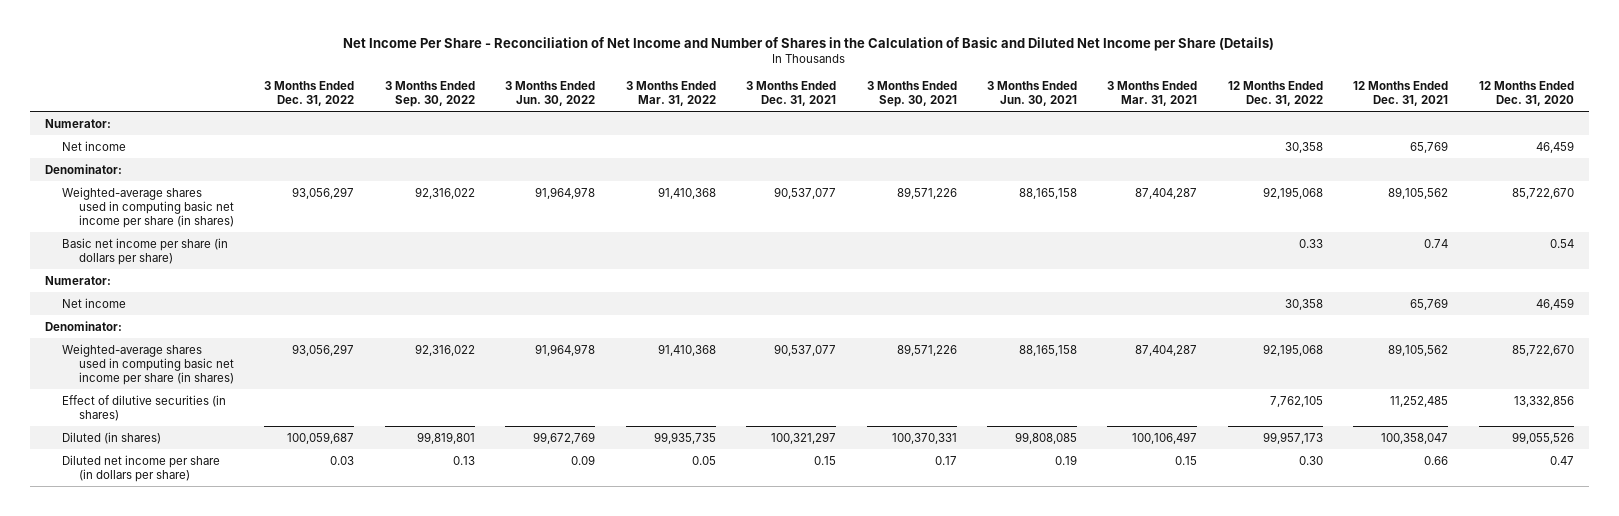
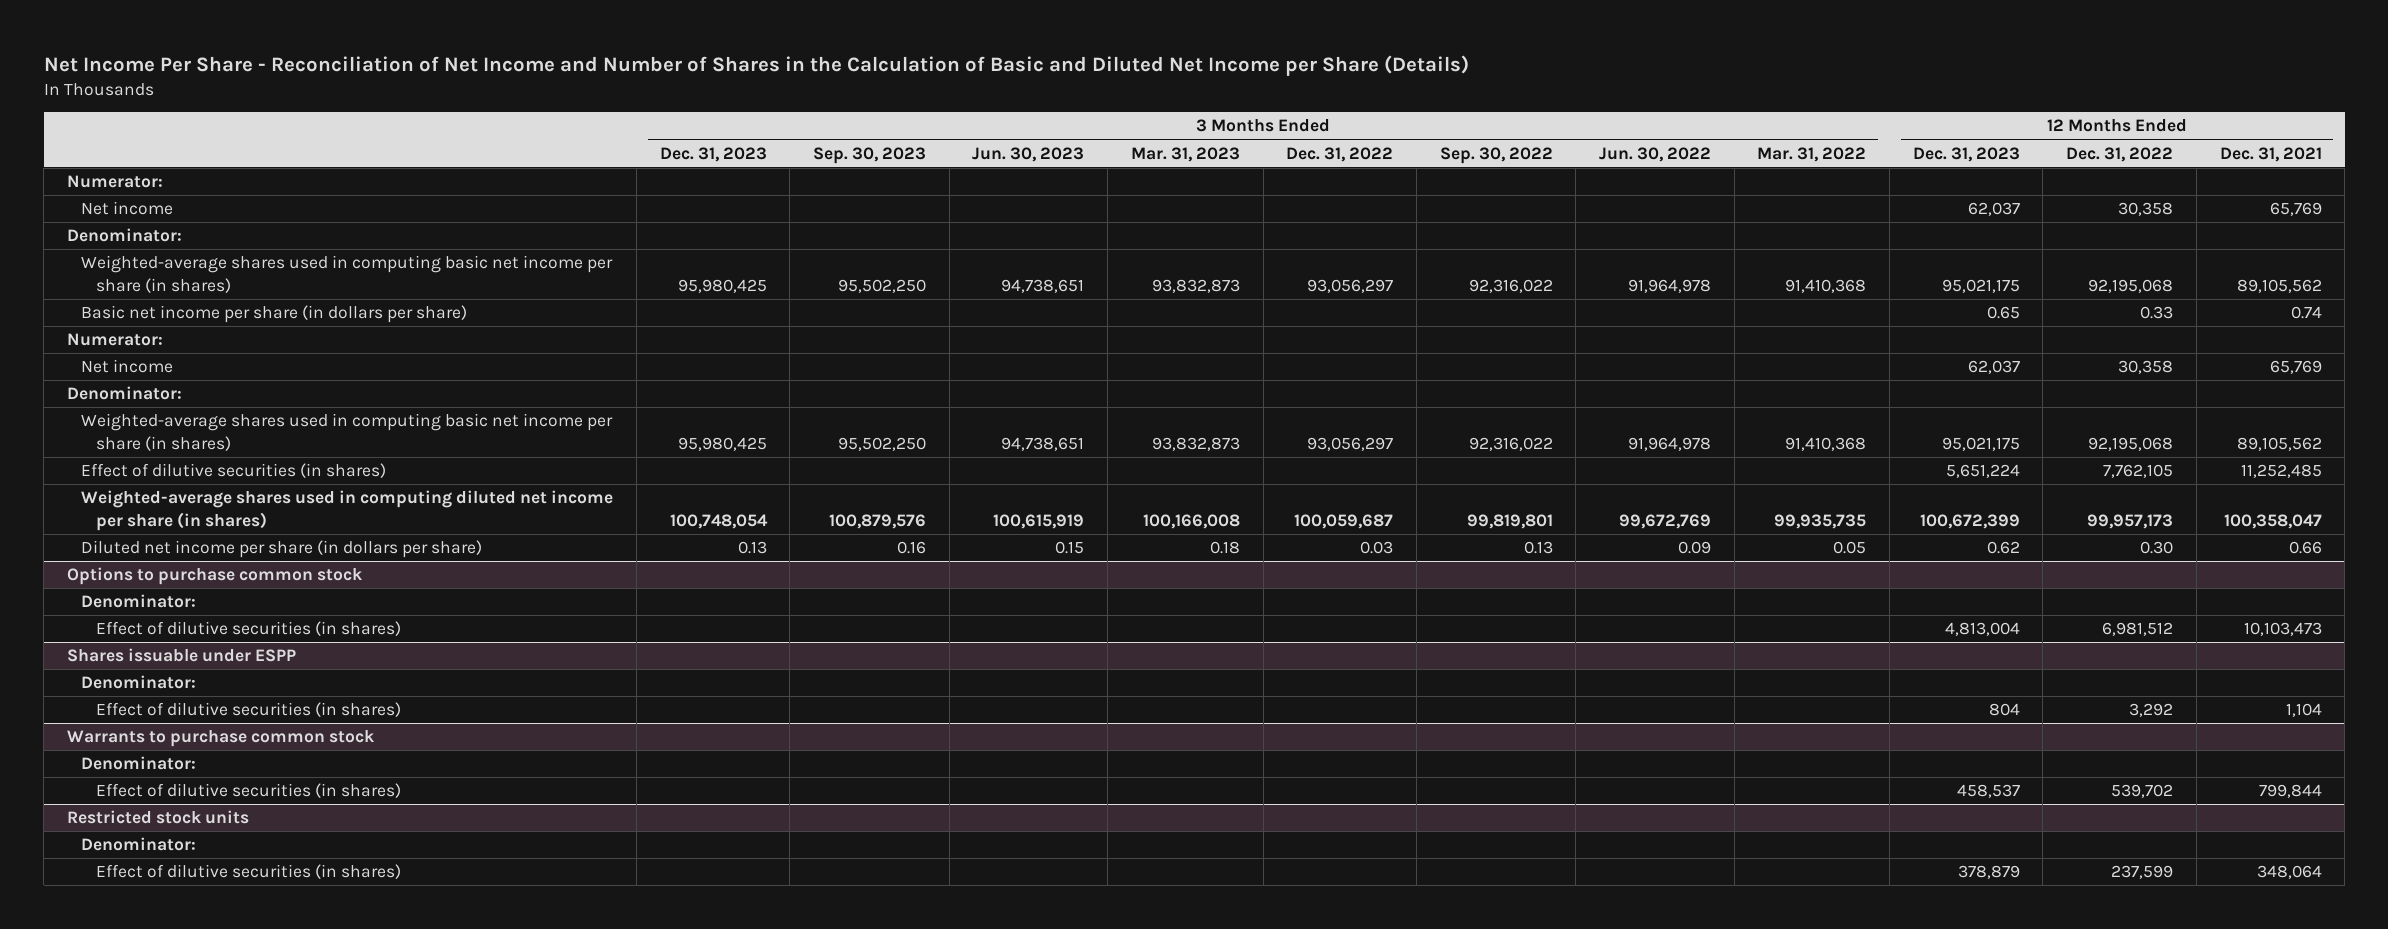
- | 3 Months Ended Dec. 31, 2022 | 3 Months Ended Sep. 30, 2022 | 3 Months Ended Jun. 30, 2022 | 3 Months Ended Mar. 31, 2022 | 3 Months Ended Dec. 31, 2021 | 3 Months Ended Sep. 30, 2021 | 3 Months Ended Jun. 30, 2021 | 3 Months Ended Mar. 31, 2021 | 12 Months Ended Dec. 31, 2022 | 12 Months Ended Dec. 31, 2021 | 12 Months Ended Dec. 31, 2020
+ | 3 Months Ended Dec. 31, 2023 | 3 Months Ended Sep. 30, 2023 | 3 Months Ended Jun. 30, 2023 | 3 Months Ended Mar. 31, 2023 | 3 Months Ended Dec. 31, 2022 | 3 Months Ended Sep. 30, 2022 | 3 Months Ended Jun. 30, 2022 | 3 Months Ended Mar. 31, 2022 | 12 Months Ended Dec. 31, 2023 | 12 Months Ended Dec. 31, 2022 | 12 Months Ended Dec. 31, 2021
- Diluted (in shares) | 100,059,687 | 99,819,801 | 99,672,769 | 99,935,735 | 100,321,297 | 100,370,331 | 99,808,085 | 100,106,497 | 99,957,173 | 100,358,047 | 99,055,526
+ Weighted-average shares used in computing diluted net income per share (in shares) | 100,748,054 | 100,879,576 | 100,615,919 | 100,166,008 | 100,059,687 | 99,819,801 | 99,672,769 | 99,935,735 | 100,672,399 | 99,957,173 | 100,358,047
+ Options to purchase common stock
+ Denominator:
+ Effect of dilutive securities (in shares) | | | | | | | | | 4,813,004 | 6,981,512 | 10,103,473
+ Shares issuable under ESPP
+ Denominator:
+ Effect of dilutive securities (in shares) | | | | | | | | | 804 | 3,292 | 1,104
+ Warrants to purchase common stock
+ Denominator:
+ Effect of dilutive securities (in shares) | | | | | | | | | 458,537 | 539,702 | 799,844
+ Restricted stock units
+ Denominator:
+ Effect of dilutive securities (in shares) | | | | | | | | | 378,879 | 237,599 | 348,064

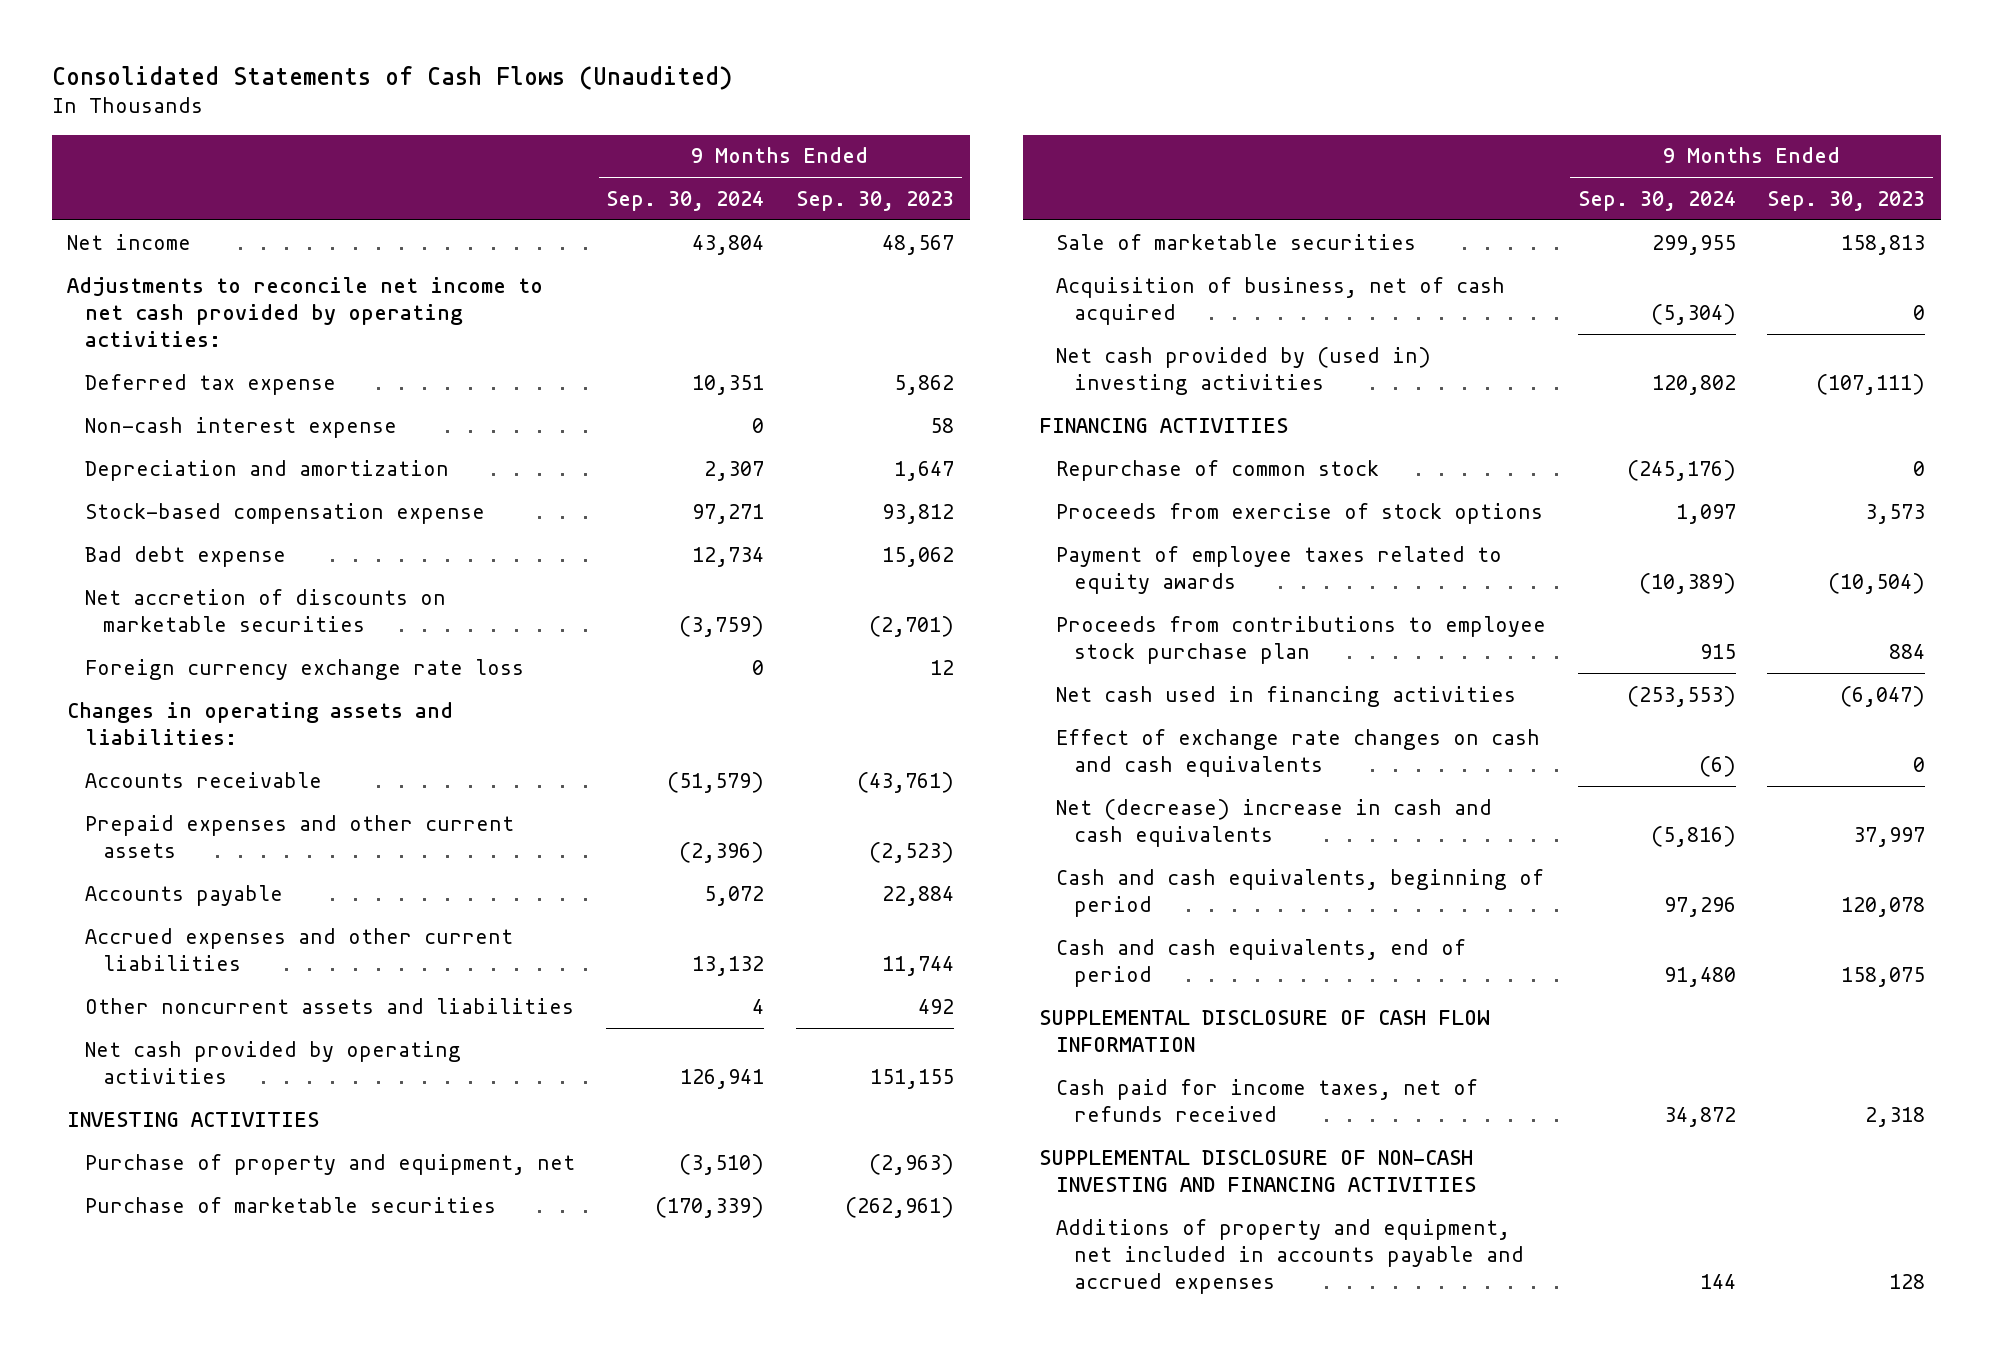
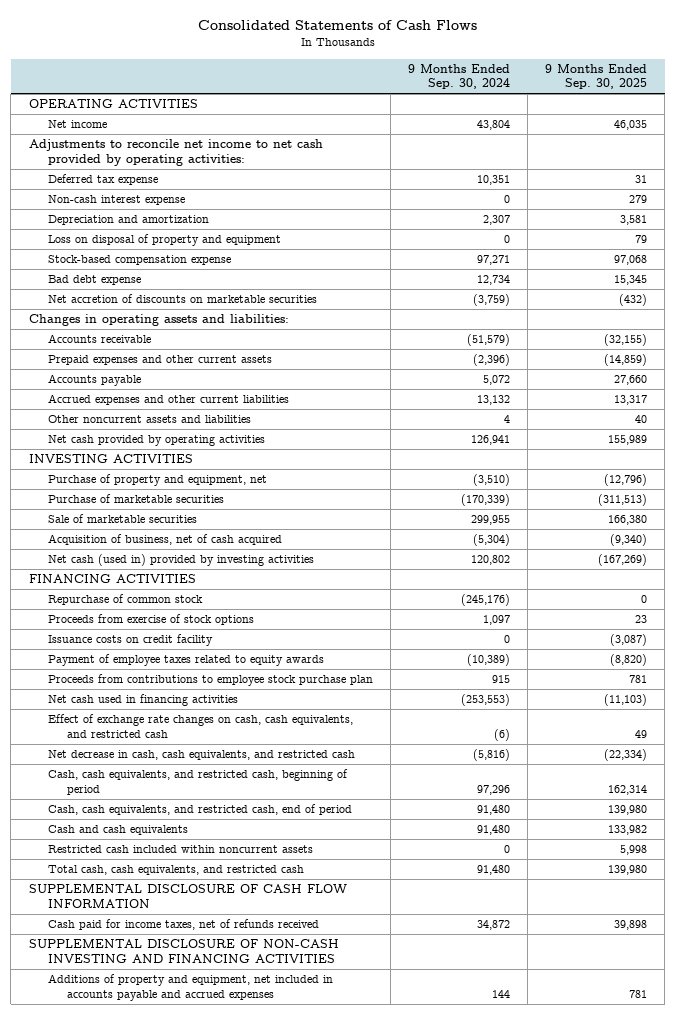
- Consolidated Statements of Cash Flows (Unaudited)
+ Consolidated Statements of Cash Flows
- | 9 Months Ended Sep. 30, 2024 | 9 Months Ended Sep. 30, 2023
+ | 9 Months Ended Sep. 30, 2024 | 9 Months Ended Sep. 30, 2025
+ OPERATING ACTIVITIES
+ Loss on disposal of property and equipment | 0 | 79
- Foreign currency exchange rate loss | 0 | 12
- Net cash provided by (used in) investing activities | 120,802 | (107,111)
+ Net cash (used in) provided by investing activities | 120,802 | (167,269)
+ Issuance costs on credit facility | 0 | (3,087)
- Effect of exchange rate changes on cash and cash equivalents | (6) | 0
- Net (decrease) increase in cash and cash equivalents | (5,816) | 37,997
- Cash and cash equivalents, beginning of period | 97,296 | 120,078
- Cash and cash equivalents, end of period | 91,480 | 158,075
+ Effect of exchange rate changes on cash, cash equivalents, and restricted cash | (6) | 49
+ Net decrease in cash, cash equivalents, and restricted cash | (5,816) | (22,334)
+ Cash, cash equivalents, and restricted cash, beginning of period | 97,296 | 162,314
+ Cash, cash equivalents, and restricted cash, end of period | 91,480 | 139,980
+ Cash and cash equivalents | 91,480 | 133,982
+ Restricted cash included within noncurrent assets | 0 | 5,998
+ Total cash, cash equivalents, and restricted cash | 91,480 | 139,980

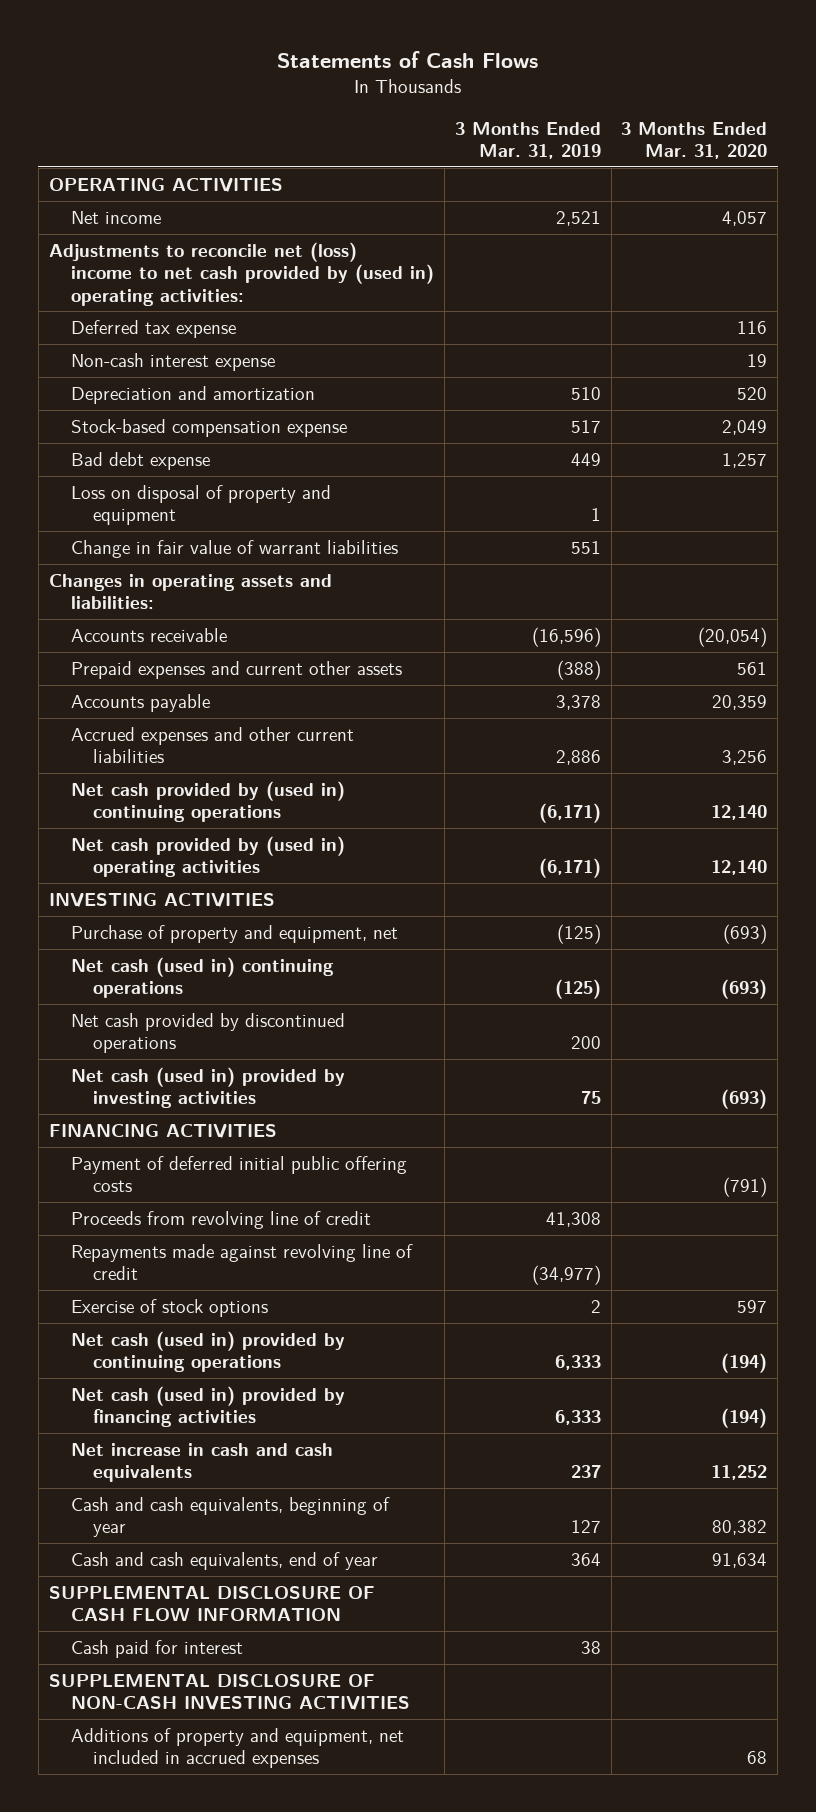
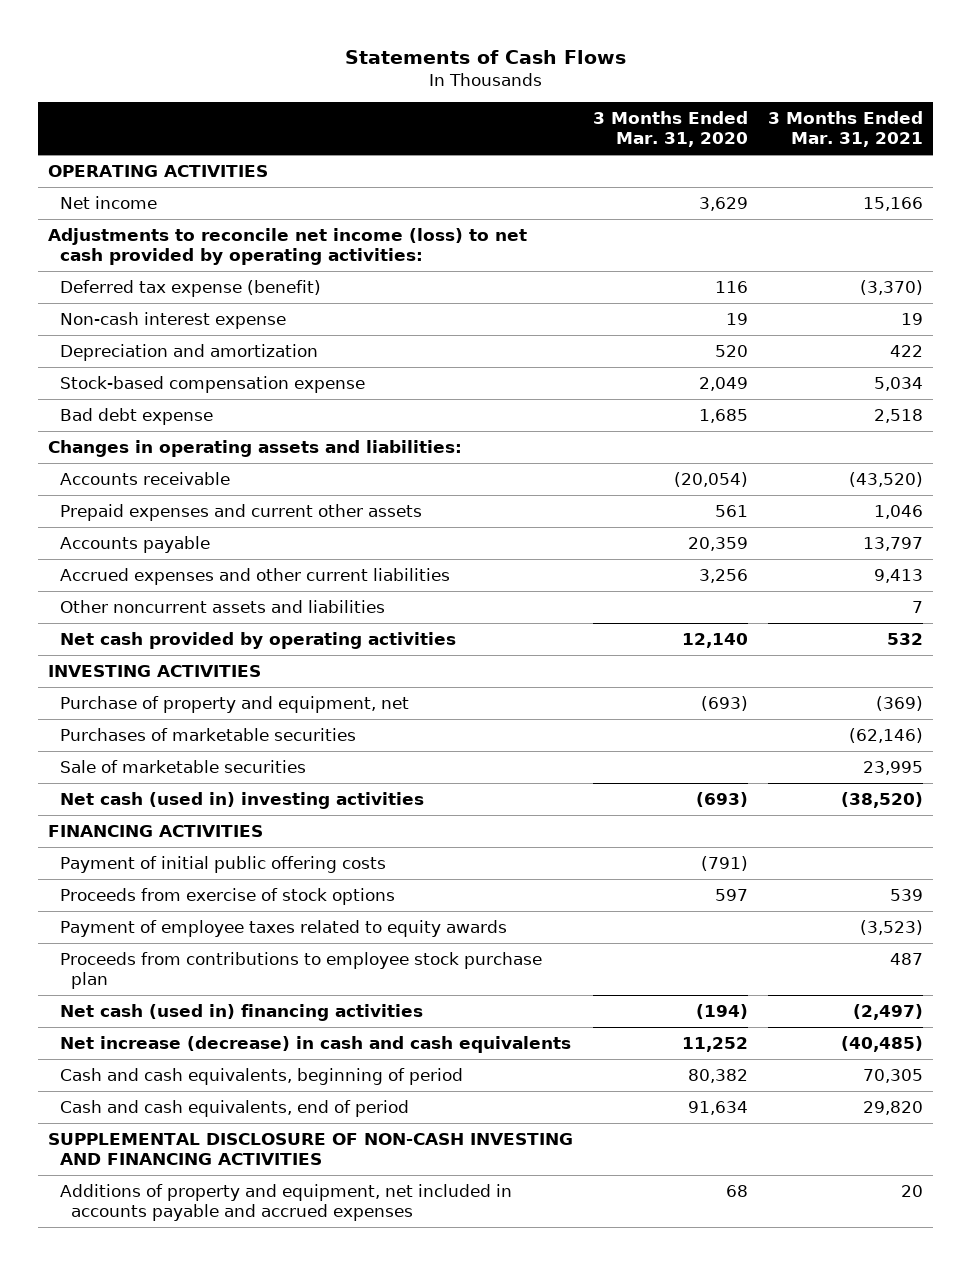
- | 3 Months Ended Mar. 31, 2019 | 3 Months Ended Mar. 31, 2020
+ | 3 Months Ended Mar. 31, 2020 | 3 Months Ended Mar. 31, 2021
- Net income | 2,521 | 4,057
- Adjustments to reconcile net (loss) income to net cash provided by (used in) operating activities:
- Deferred tax expense | | 116
+ Net income | 3,629 | 15,166
+ Adjustments to reconcile net income (loss) to net cash provided by operating activities:
+ Deferred tax expense (benefit) | 116 | (3,370)
- Bad debt expense | 449 | 1,257
- Loss on disposal of property and equipment | 1 |
- Change in fair value of warrant liabilities | 551 |
+ Bad debt expense | 1,685 | 2,518
- Net cash provided by (used in) continuing operations | (6,171) | 12,140
- Net cash provided by (used in) operating activities | (6,171) | 12,140
+ Other noncurrent assets and liabilities | | 7
+ Net cash provided by operating activities | 12,140 | 532
- Net cash (used in) continuing operations | (125) | (693)
- Net cash provided by discontinued operations | 200 |
- Net cash (used in) provided by investing activities | 75 | (693)
+ Purchases of marketable securities | | (62,146)
+ Sale of marketable securities | | 23,995
+ Net cash (used in) investing activities | (693) | (38,520)
- Payment of deferred initial public offering costs | | (791)
- Proceeds from revolving line of credit | 41,308 |
- Repayments made against revolving line of credit | (34,977) |
- Exercise of stock options | 2 | 597
- Net cash (used in) provided by continuing operations | 6,333 | (194)
- Net cash (used in) provided by financing activities | 6,333 | (194)
- Net increase in cash and cash equivalents | 237 | 11,252
- Cash and cash equivalents, beginning of year | 127 | 80,382
- Cash and cash equivalents, end of year | 364 | 91,634
- SUPPLEMENTAL DISCLOSURE OF CASH FLOW INFORMATION
- Cash paid for interest | 38 |
- SUPPLEMENTAL DISCLOSURE OF NON-CASH INVESTING ACTIVITIES
- Additions of property and equipment, net included in accrued expenses | | 68
+ Payment of initial public offering costs | (791) |
+ Proceeds from exercise of stock options | 597 | 539
+ Payment of employee taxes related to equity awards | | (3,523)
+ Proceeds from contributions to employee stock purchase plan | | 487
+ Net cash (used in) financing activities | (194) | (2,497)
+ Net increase (decrease) in cash and cash equivalents | 11,252 | (40,485)
+ Cash and cash equivalents, beginning of period | 80,382 | 70,305
+ Cash and cash equivalents, end of period | 91,634 | 29,820
+ SUPPLEMENTAL DISCLOSURE OF NON-CASH INVESTING AND FINANCING ACTIVITIES
+ Additions of property and equipment, net included in accounts payable and accrued expenses | 68 | 20

